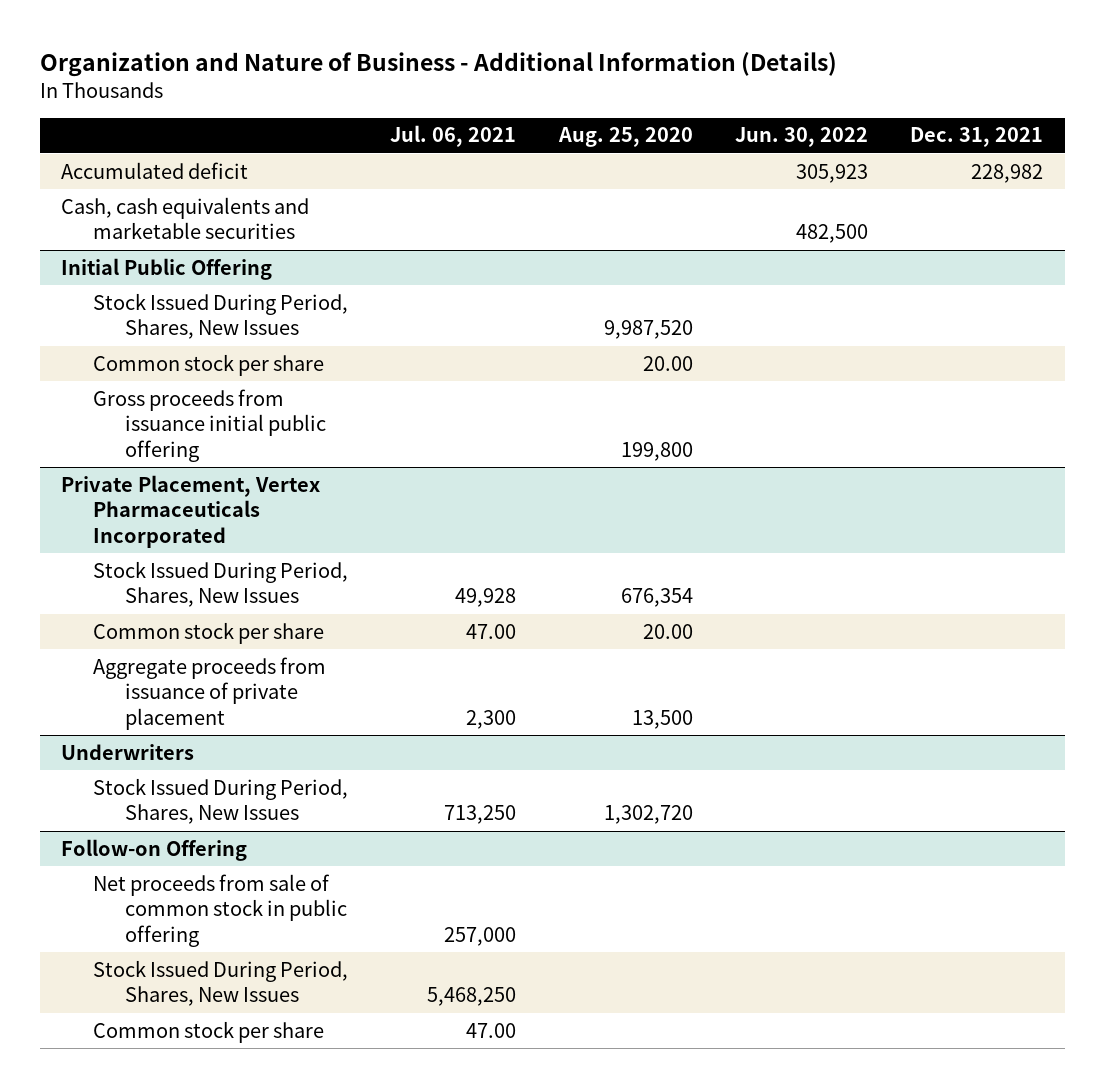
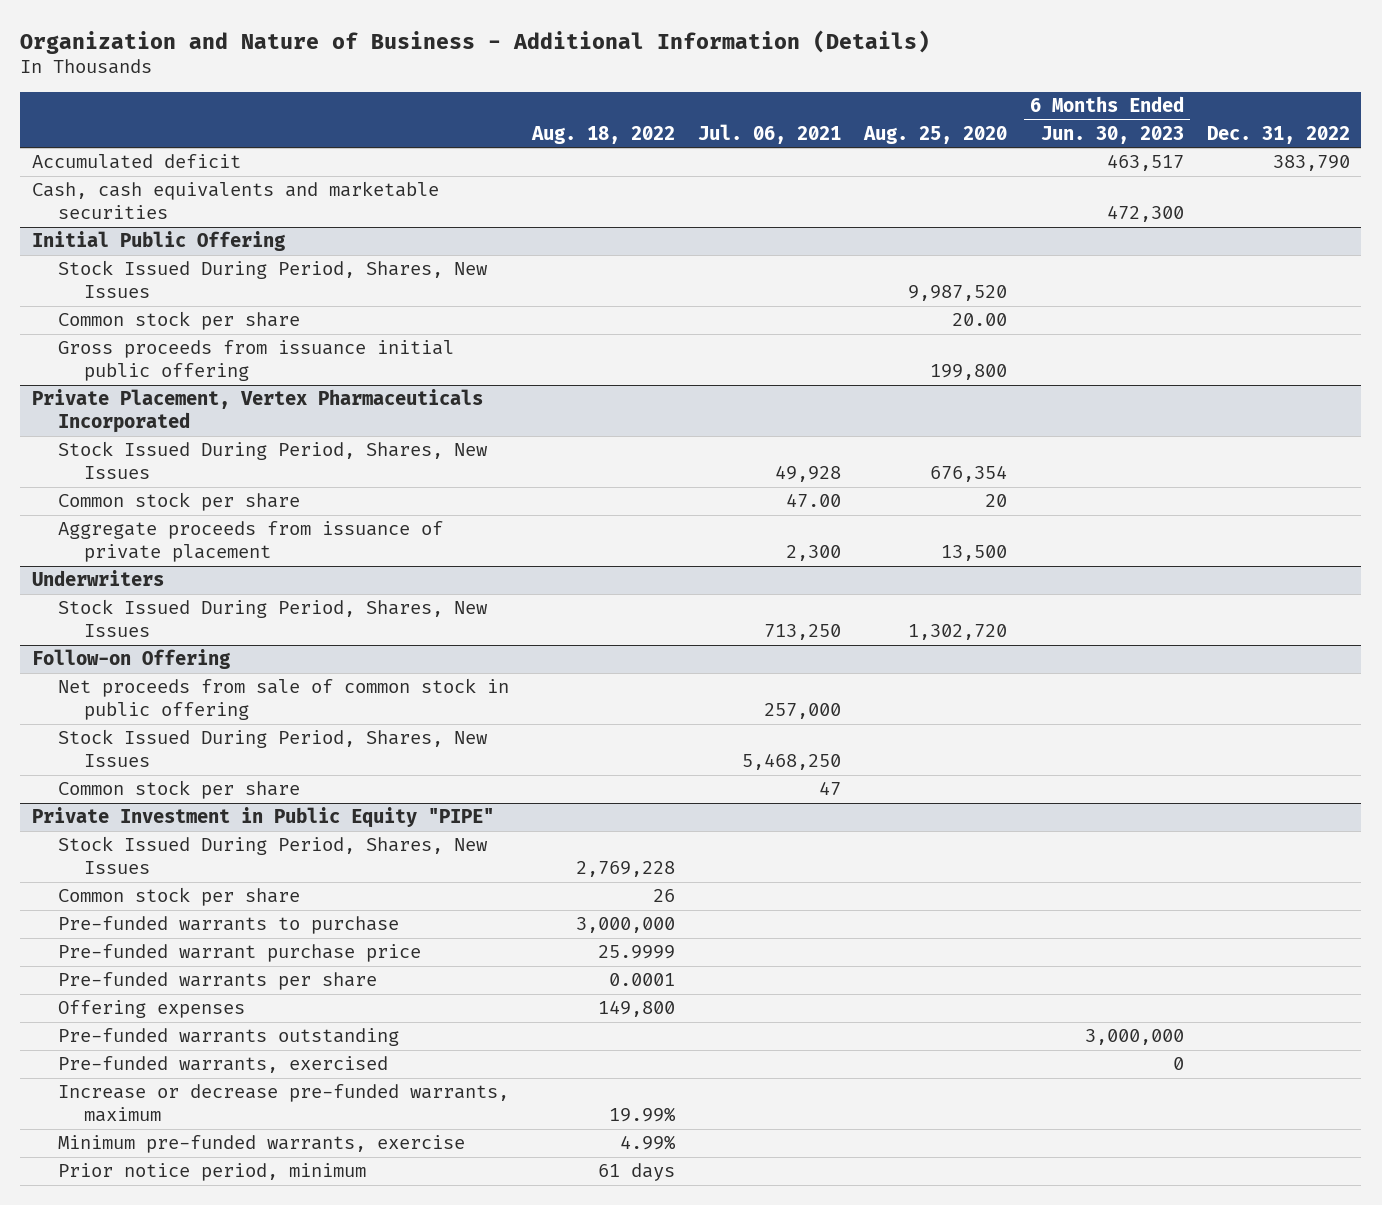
- | Jul. 06, 2021 | Aug. 25, 2020 | Jun. 30, 2022 | Dec. 31, 2021
+ | Aug. 18, 2022 | Jul. 06, 2021 | Aug. 25, 2020 | 6 Months Ended Jun. 30, 2023 | Dec. 31, 2022
@ Private Placement, Vertex Pharmaceuticals Incorporated
- Common stock per share | 47.00 | 20.00 | |
+ Common stock per share | | 47.00 | 20 | |
@ Follow-on Offering
- Common stock per share | 47.00 | | |
+ Common stock per share | | 47 | | |
+ Private Investment in Public Equity "PIPE"
+ Stock Issued During Period, Shares, New Issues | 2,769,228 | | | |
+ Common stock per share | 26 | | | |
+ Pre-funded warrants to purchase | 3,000,000 | | | |
+ Pre-funded warrant purchase price | 25.9999 | | | |
+ Pre-funded warrants per share | 0.0001 | | | |
+ Offering expenses | 149,800 | | | |
+ Pre-funded warrants outstanding | | | | 3,000,000 |
+ Pre-funded warrants, exercised | | | | 0 |
+ Increase or decrease pre-funded warrants, maximum | 19.99% | | | |
+ Minimum pre-funded warrants, exercise | 4.99% | | | |
+ Prior notice period, minimum | 61 days | | | |

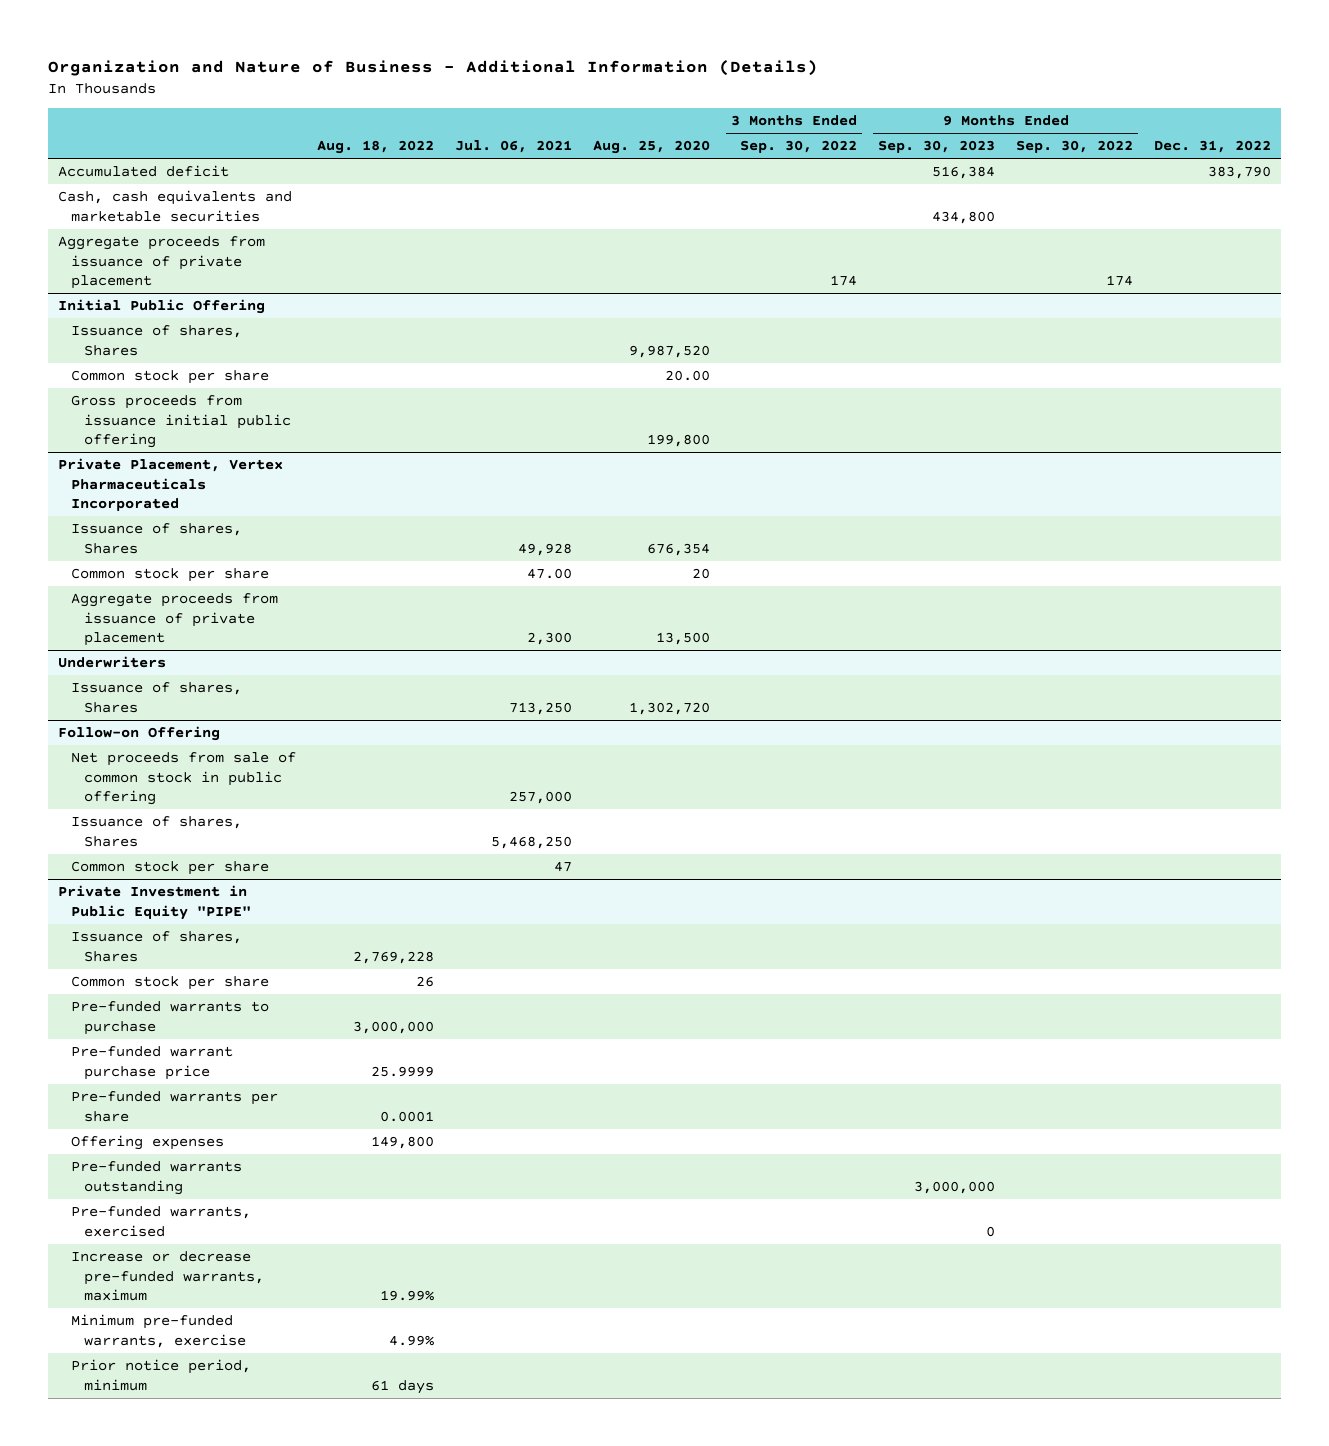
- | Aug. 18, 2022 | Jul. 06, 2021 | Aug. 25, 2020 | 6 Months Ended Jun. 30, 2023 | Dec. 31, 2022
+ | Aug. 18, 2022 | Jul. 06, 2021 | Aug. 25, 2020 | 3 Months Ended Sep. 30, 2022 | 9 Months Ended Sep. 30, 2023 | 9 Months Ended Sep. 30, 2022 | Dec. 31, 2022
+ Aggregate proceeds from issuance of private placement | | | | 174 | | 174 |
@ Initial Public Offering
- Stock Issued During Period, Shares, New Issues | | | 9,987,520 | |
+ Issuance of shares, Shares | | | 9,987,520 | | | |
@ Private Placement, Vertex Pharmaceuticals Incorporated
- Stock Issued During Period, Shares, New Issues | | 49,928 | 676,354 | |
+ Issuance of shares, Shares | | 49,928 | 676,354 | | | |
@ Underwriters
- Stock Issued During Period, Shares, New Issues | | 713,250 | 1,302,720 | |
+ Issuance of shares, Shares | | 713,250 | 1,302,720 | | | |
@ Follow-on Offering
- Stock Issued During Period, Shares, New Issues | | 5,468,250 | | |
+ Issuance of shares, Shares | | 5,468,250 | | | | |
@ Private Investment in Public Equity "PIPE"
- Stock Issued During Period, Shares, New Issues | 2,769,228 | | | |
+ Issuance of shares, Shares | 2,769,228 | | | | | |

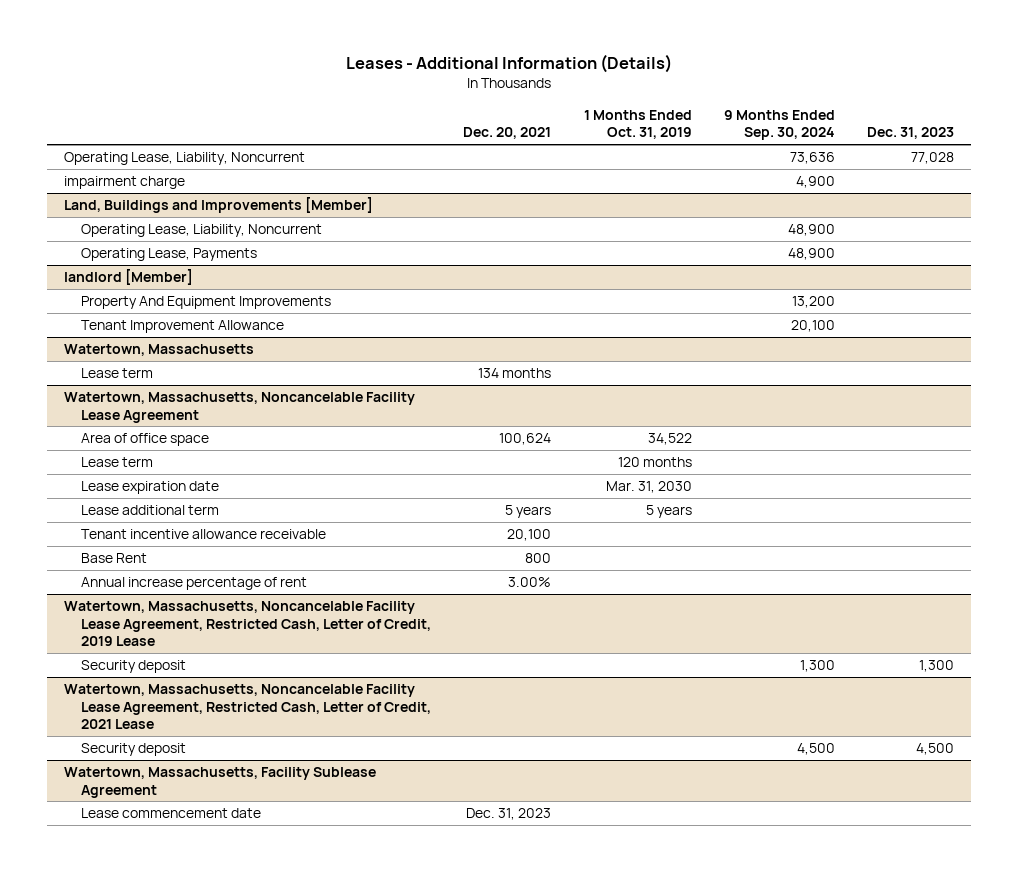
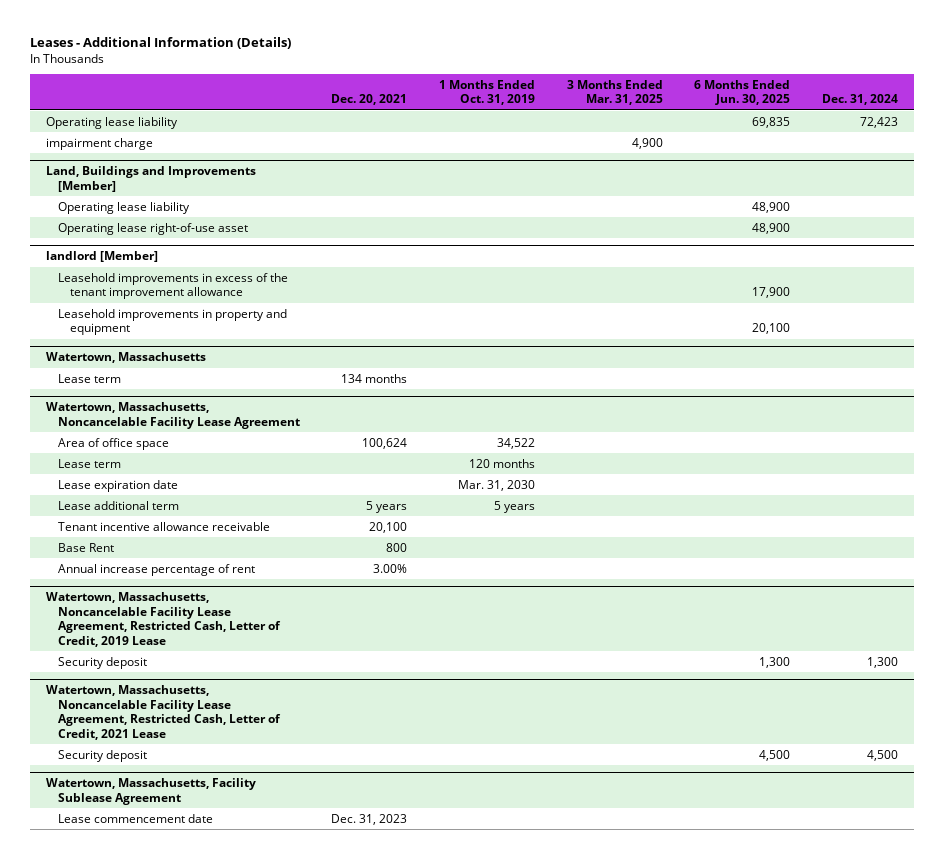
- | Dec. 20, 2021 | 1 Months Ended Oct. 31, 2019 | 9 Months Ended Sep. 30, 2024 | Dec. 31, 2023
+ | Dec. 20, 2021 | 1 Months Ended Oct. 31, 2019 | 3 Months Ended Mar. 31, 2025 | 6 Months Ended Jun. 30, 2025 | Dec. 31, 2024
- Operating Lease, Liability, Noncurrent | | | 73,636 | 77,028
+ Operating lease liability | | | | 69,835 | 72,423
@ Land, Buildings and Improvements [Member]
- Operating Lease, Liability, Noncurrent | | | 48,900 |
- Operating Lease, Payments | | | 48,900 |
+ Operating lease liability | | | | 48,900 |
+ Operating lease right-of-use asset | | | | 48,900 |
@ landlord [Member]
- Property And Equipment Improvements | | | 13,200 |
- Tenant Improvement Allowance | | | 20,100 |
+ Leasehold improvements in excess of the tenant improvement allowance | | | | 17,900 |
+ Leasehold improvements in property and equipment | | | | 20,100 |

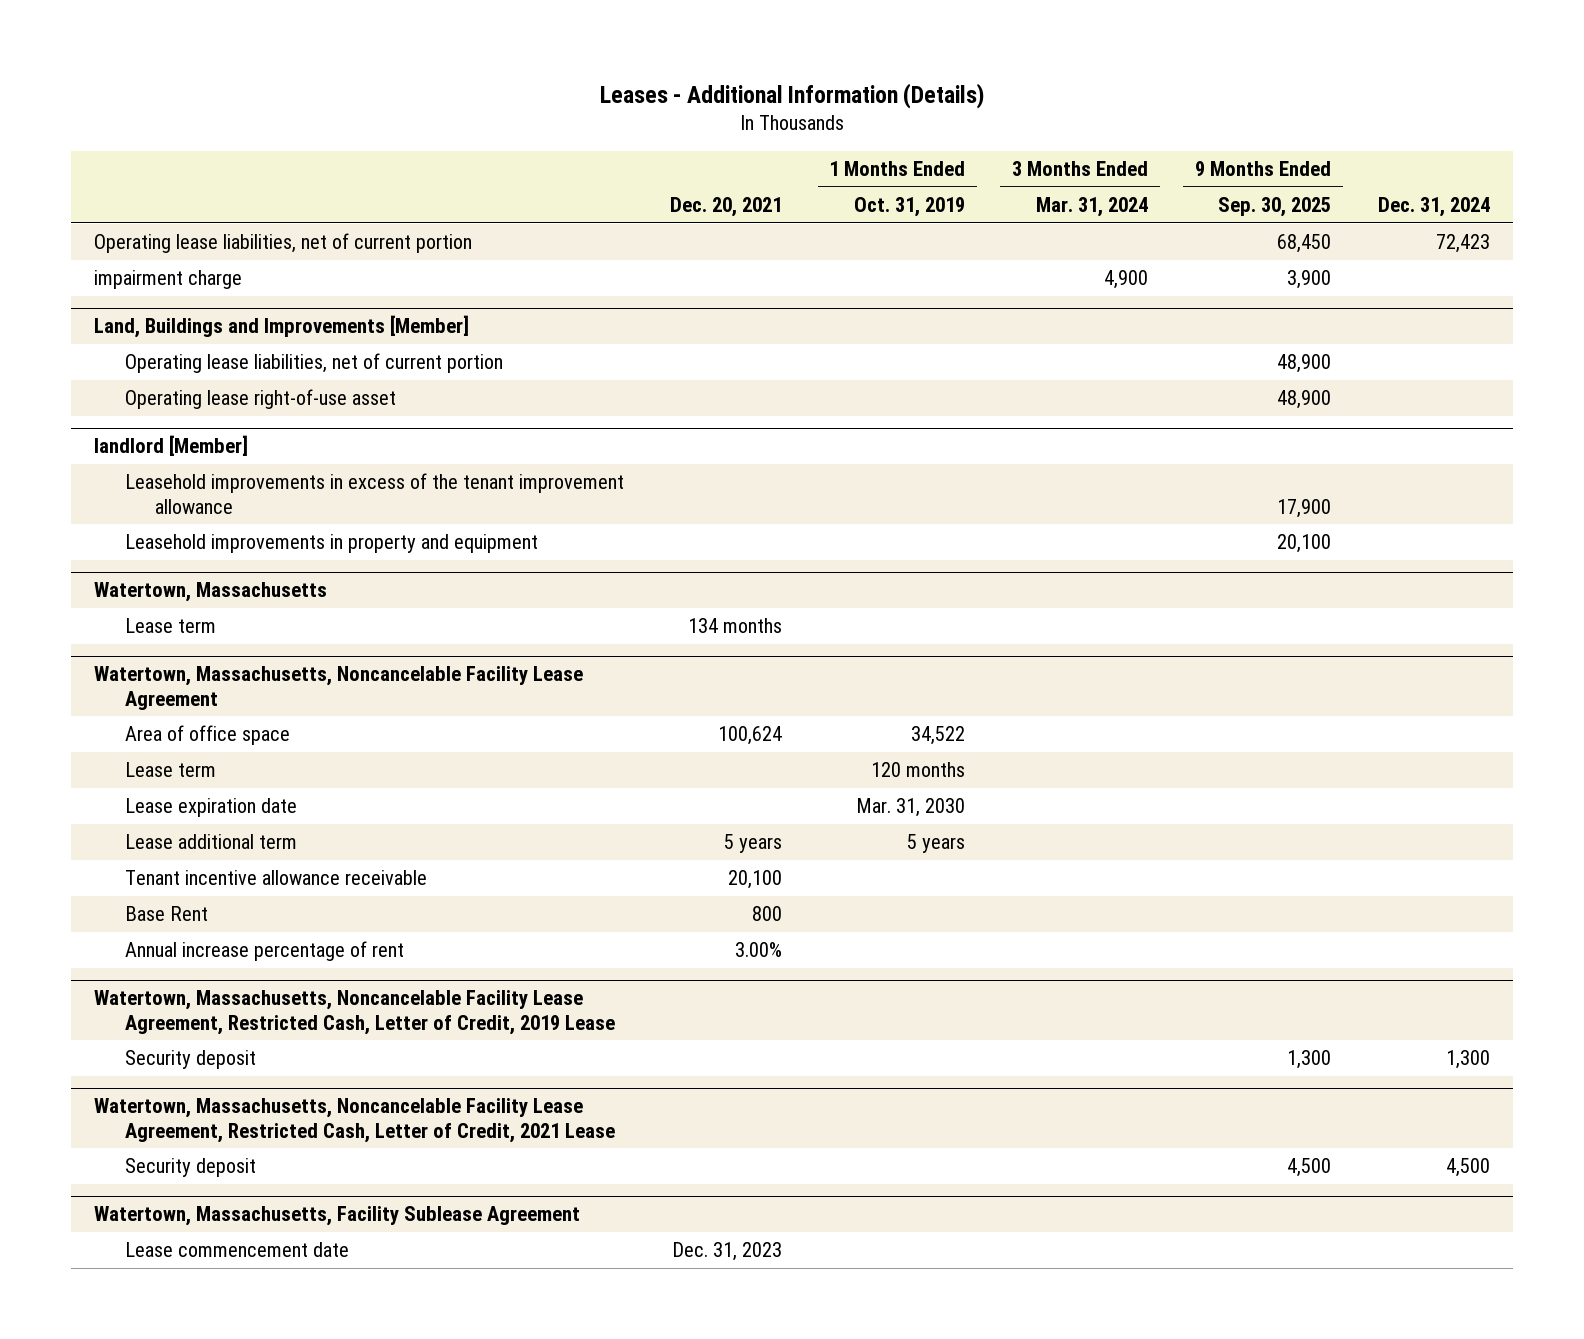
- | Dec. 20, 2021 | 1 Months Ended Oct. 31, 2019 | 3 Months Ended Mar. 31, 2025 | 6 Months Ended Jun. 30, 2025 | Dec. 31, 2024
+ | Dec. 20, 2021 | 1 Months Ended Oct. 31, 2019 | 3 Months Ended Mar. 31, 2024 | 9 Months Ended Sep. 30, 2025 | Dec. 31, 2024
- Operating lease liability | | | | 69,835 | 72,423
+ Operating lease liabilities, net of current portion | | | | 68,450 | 72,423
@ Land, Buildings and Improvements [Member]
- Operating lease liability | | | | 48,900 |
+ Operating lease liabilities, net of current portion | | | | 48,900 |

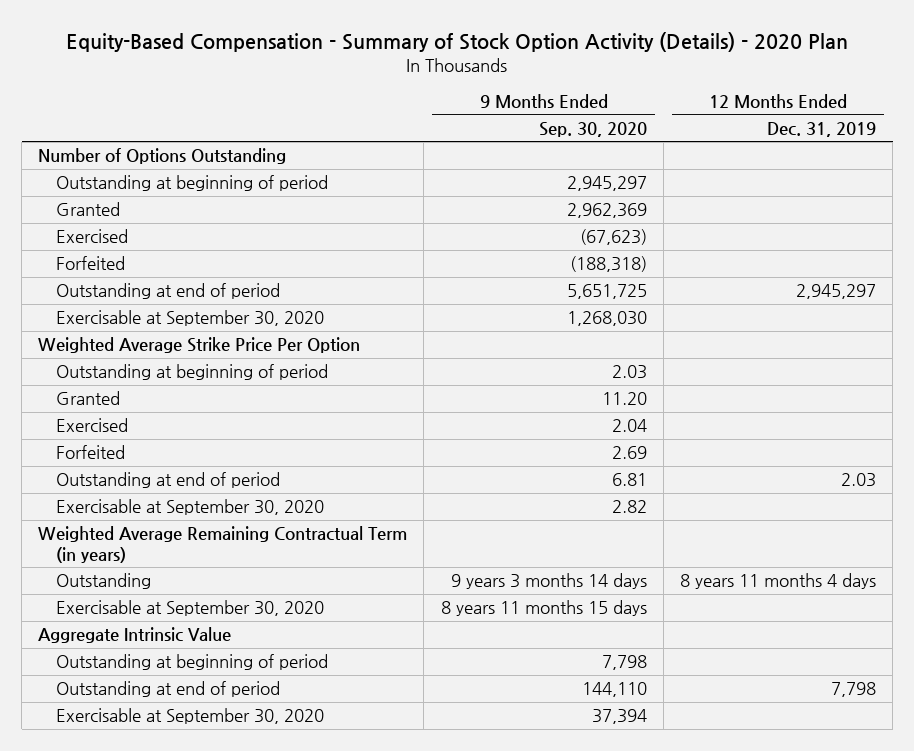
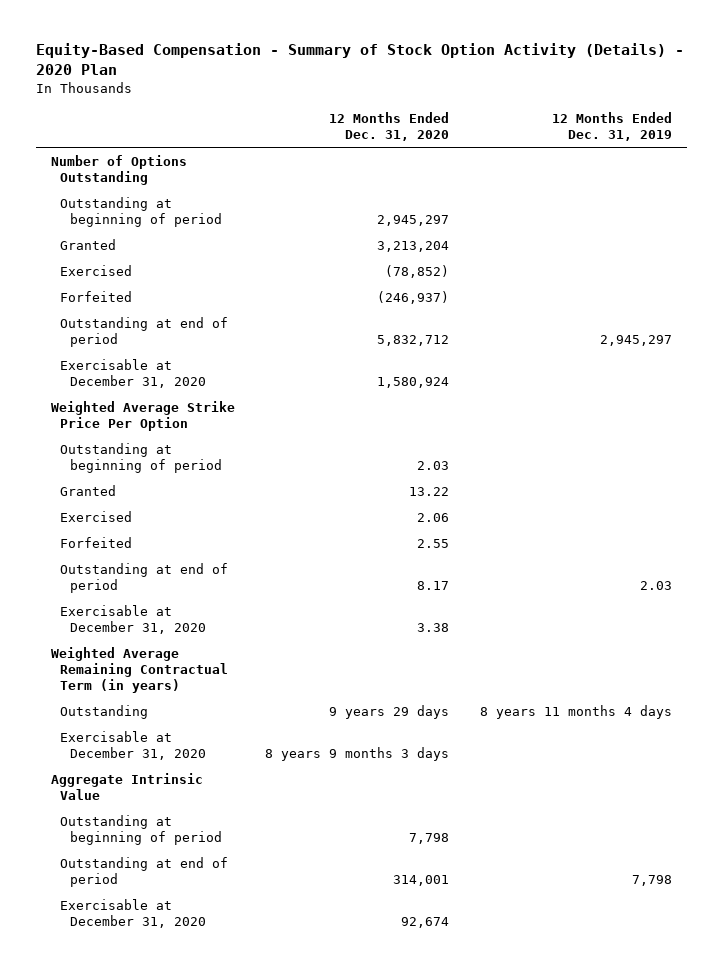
- | 9 Months Ended Sep. 30, 2020 | 12 Months Ended Dec. 31, 2019
+ | 12 Months Ended Dec. 31, 2020 | 12 Months Ended Dec. 31, 2019
- Exercisable at September 30, 2020 | 1,268,030 |
+ Exercisable at December 31, 2020 | 1,580,924 |
- Exercisable at September 30, 2020 | 2.82 |
+ Exercisable at December 31, 2020 | 3.38 |
- Exercisable at September 30, 2020 | 8 years 11 months 15 days |
+ Exercisable at December 31, 2020 | 8 years 9 months 3 days |
- Exercisable at September 30, 2020 | 37,394 |
+ Exercisable at December 31, 2020 | 92,674 |

